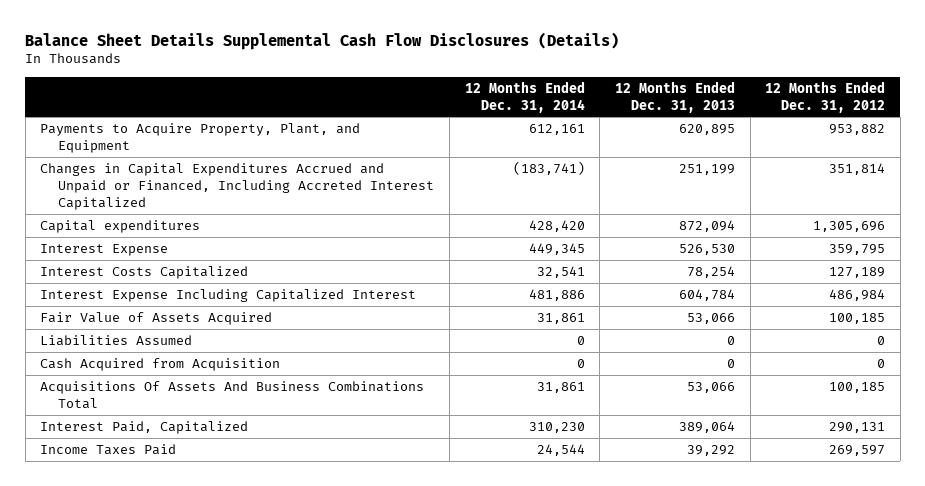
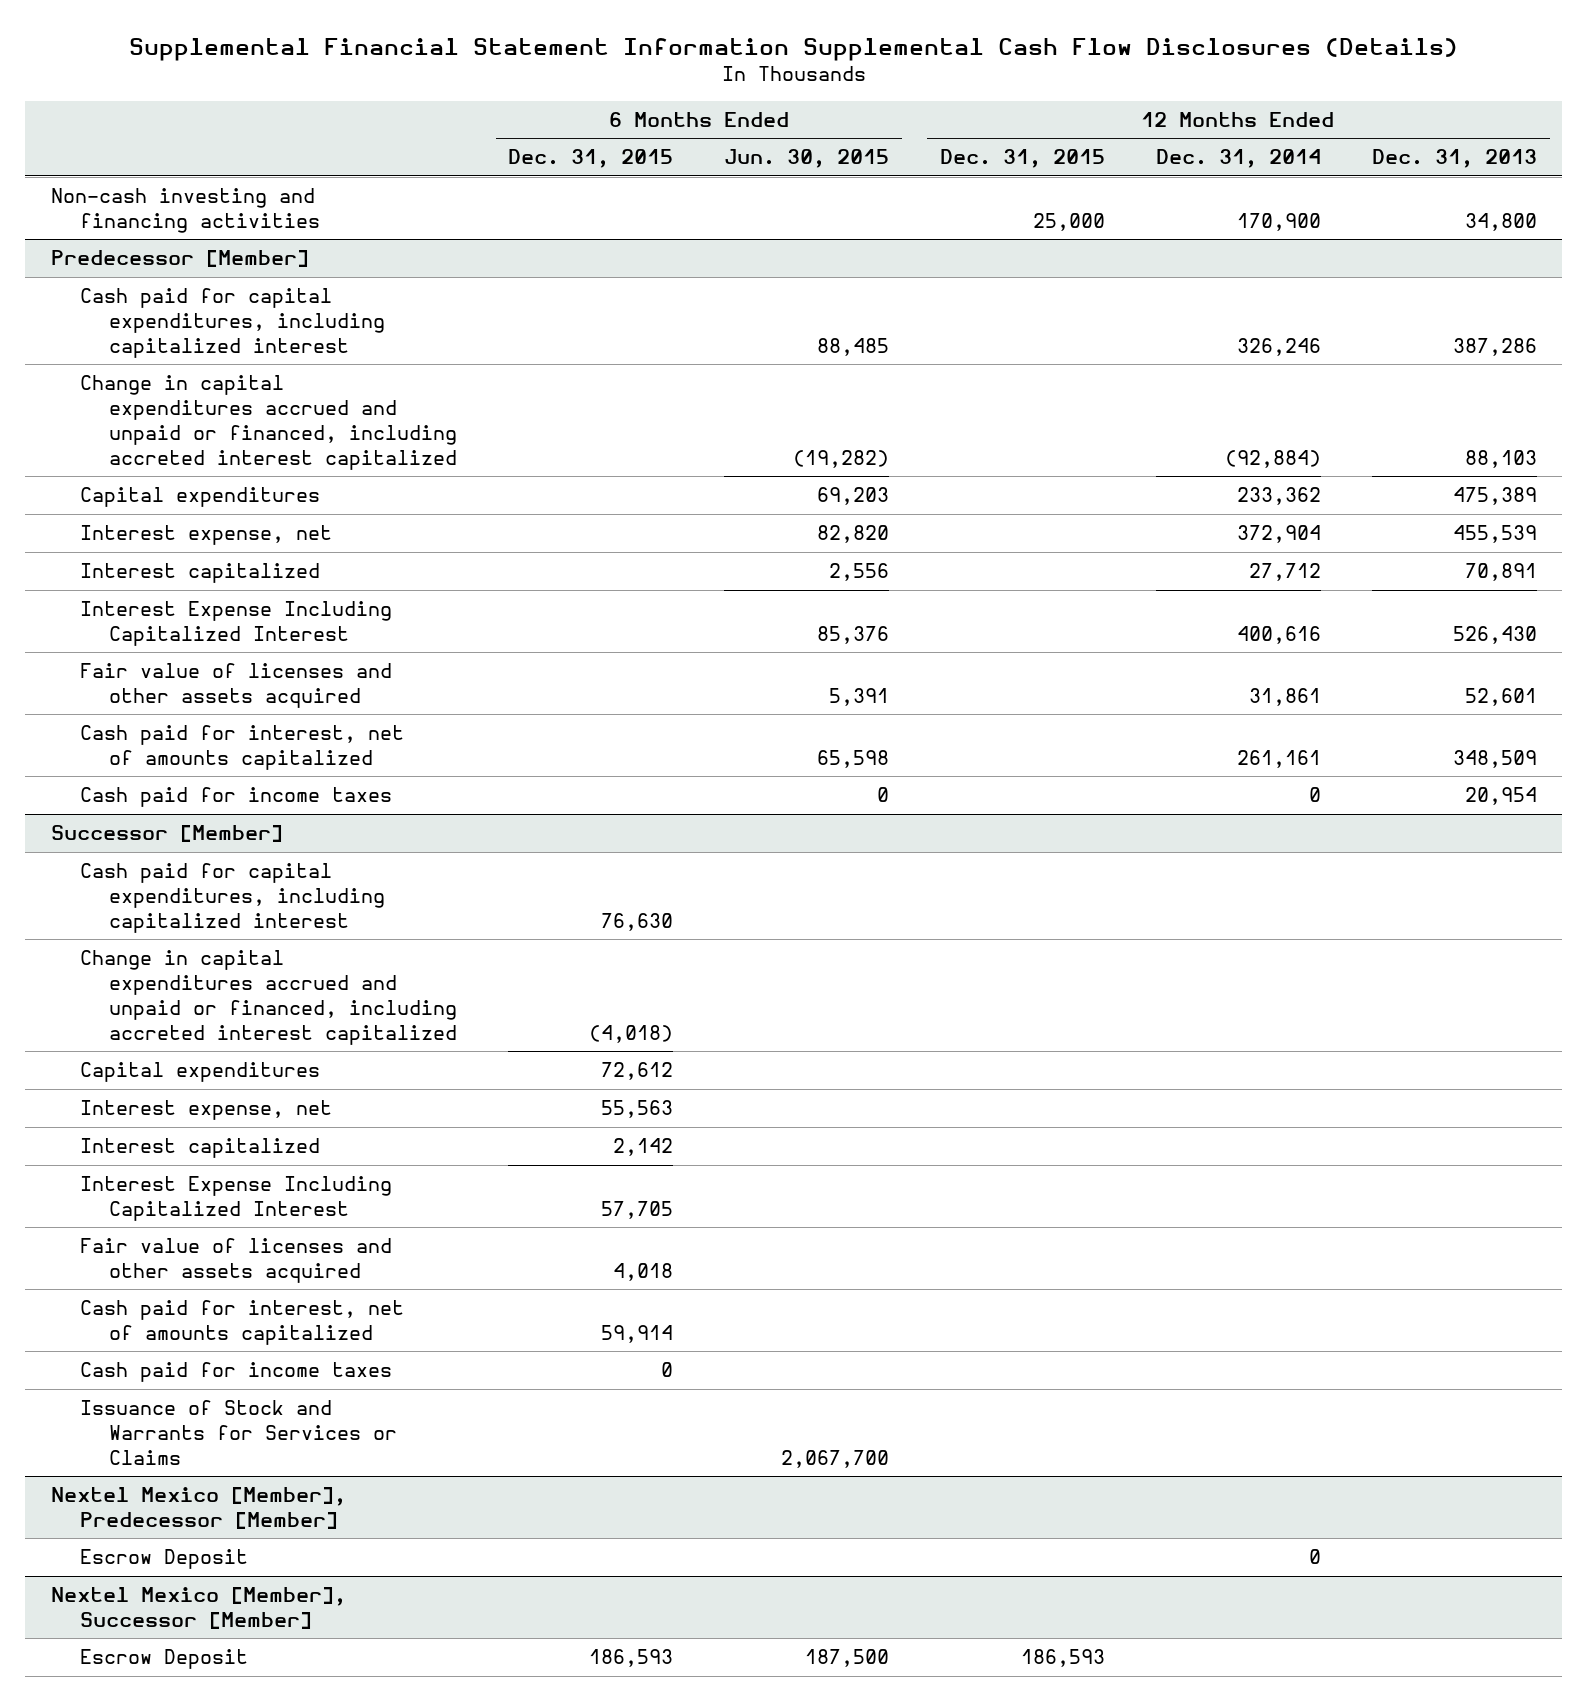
- Balance Sheet Details Supplemental Cash Flow Disclosures (Details)
+ Supplemental Financial Statement Information Supplemental Cash Flow Disclosures (Details)
- | 12 Months Ended Dec. 31, 2014 | 12 Months Ended Dec. 31, 2013 | 12 Months Ended Dec. 31, 2012
+ | 6 Months Ended Dec. 31, 2015 | 6 Months Ended Jun. 30, 2015 | 12 Months Ended Dec. 31, 2015 | 12 Months Ended Dec. 31, 2014 | 12 Months Ended Dec. 31, 2013
- Payments to Acquire Property, Plant, and Equipment | 612,161 | 620,895 | 953,882
- Changes in Capital Expenditures Accrued and Unpaid or Financed, Including Accreted Interest Capitalized | (183,741) | 251,199 | 351,814
- Capital expenditures | 428,420 | 872,094 | 1,305,696
- Interest Expense | 449,345 | 526,530 | 359,795
- Interest Costs Capitalized | 32,541 | 78,254 | 127,189
- Interest Expense Including Capitalized Interest | 481,886 | 604,784 | 486,984
- Fair Value of Assets Acquired | 31,861 | 53,066 | 100,185
- Liabilities Assumed | 0 | 0 | 0
- Cash Acquired from Acquisition | 0 | 0 | 0
- Acquisitions Of Assets And Business Combinations Total | 31,861 | 53,066 | 100,185
- Interest Paid, Capitalized | 310,230 | 389,064 | 290,131
- Income Taxes Paid | 24,544 | 39,292 | 269,597
+ Non-cash investing and financing activities | | | 25,000 | 170,900 | 34,800
+ Predecessor [Member]
+ Cash paid for capital expenditures, including capitalized interest | | 88,485 | | 326,246 | 387,286
+ Change in capital expenditures accrued and unpaid or financed, including accreted interest capitalized | | (19,282) | | (92,884) | 88,103
+ Capital expenditures | | 69,203 | | 233,362 | 475,389
+ Interest expense, net | | 82,820 | | 372,904 | 455,539
+ Interest capitalized | | 2,556 | | 27,712 | 70,891
+ Interest Expense Including Capitalized Interest | | 85,376 | | 400,616 | 526,430
+ Fair value of licenses and other assets acquired | | 5,391 | | 31,861 | 52,601
+ Cash paid for interest, net of amounts capitalized | | 65,598 | | 261,161 | 348,509
+ Cash paid for income taxes | | 0 | | 0 | 20,954
+ Successor [Member]
+ Cash paid for capital expenditures, including capitalized interest | 76,630 | | | |
+ Change in capital expenditures accrued and unpaid or financed, including accreted interest capitalized | (4,018) | | | |
+ Capital expenditures | 72,612 | | | |
+ Interest expense, net | 55,563 | | | |
+ Interest capitalized | 2,142 | | | |
+ Interest Expense Including Capitalized Interest | 57,705 | | | |
+ Fair value of licenses and other assets acquired | 4,018 | | | |
+ Cash paid for interest, net of amounts capitalized | 59,914 | | | |
+ Cash paid for income taxes | 0 | | | |
+ Issuance of Stock and Warrants for Services or Claims | | 2,067,700 | | |
+ Nextel Mexico [Member], Predecessor [Member]
+ Escrow Deposit | | | | 0 |
+ Nextel Mexico [Member], Successor [Member]
+ Escrow Deposit | 186,593 | 187,500 | 186,593 | |

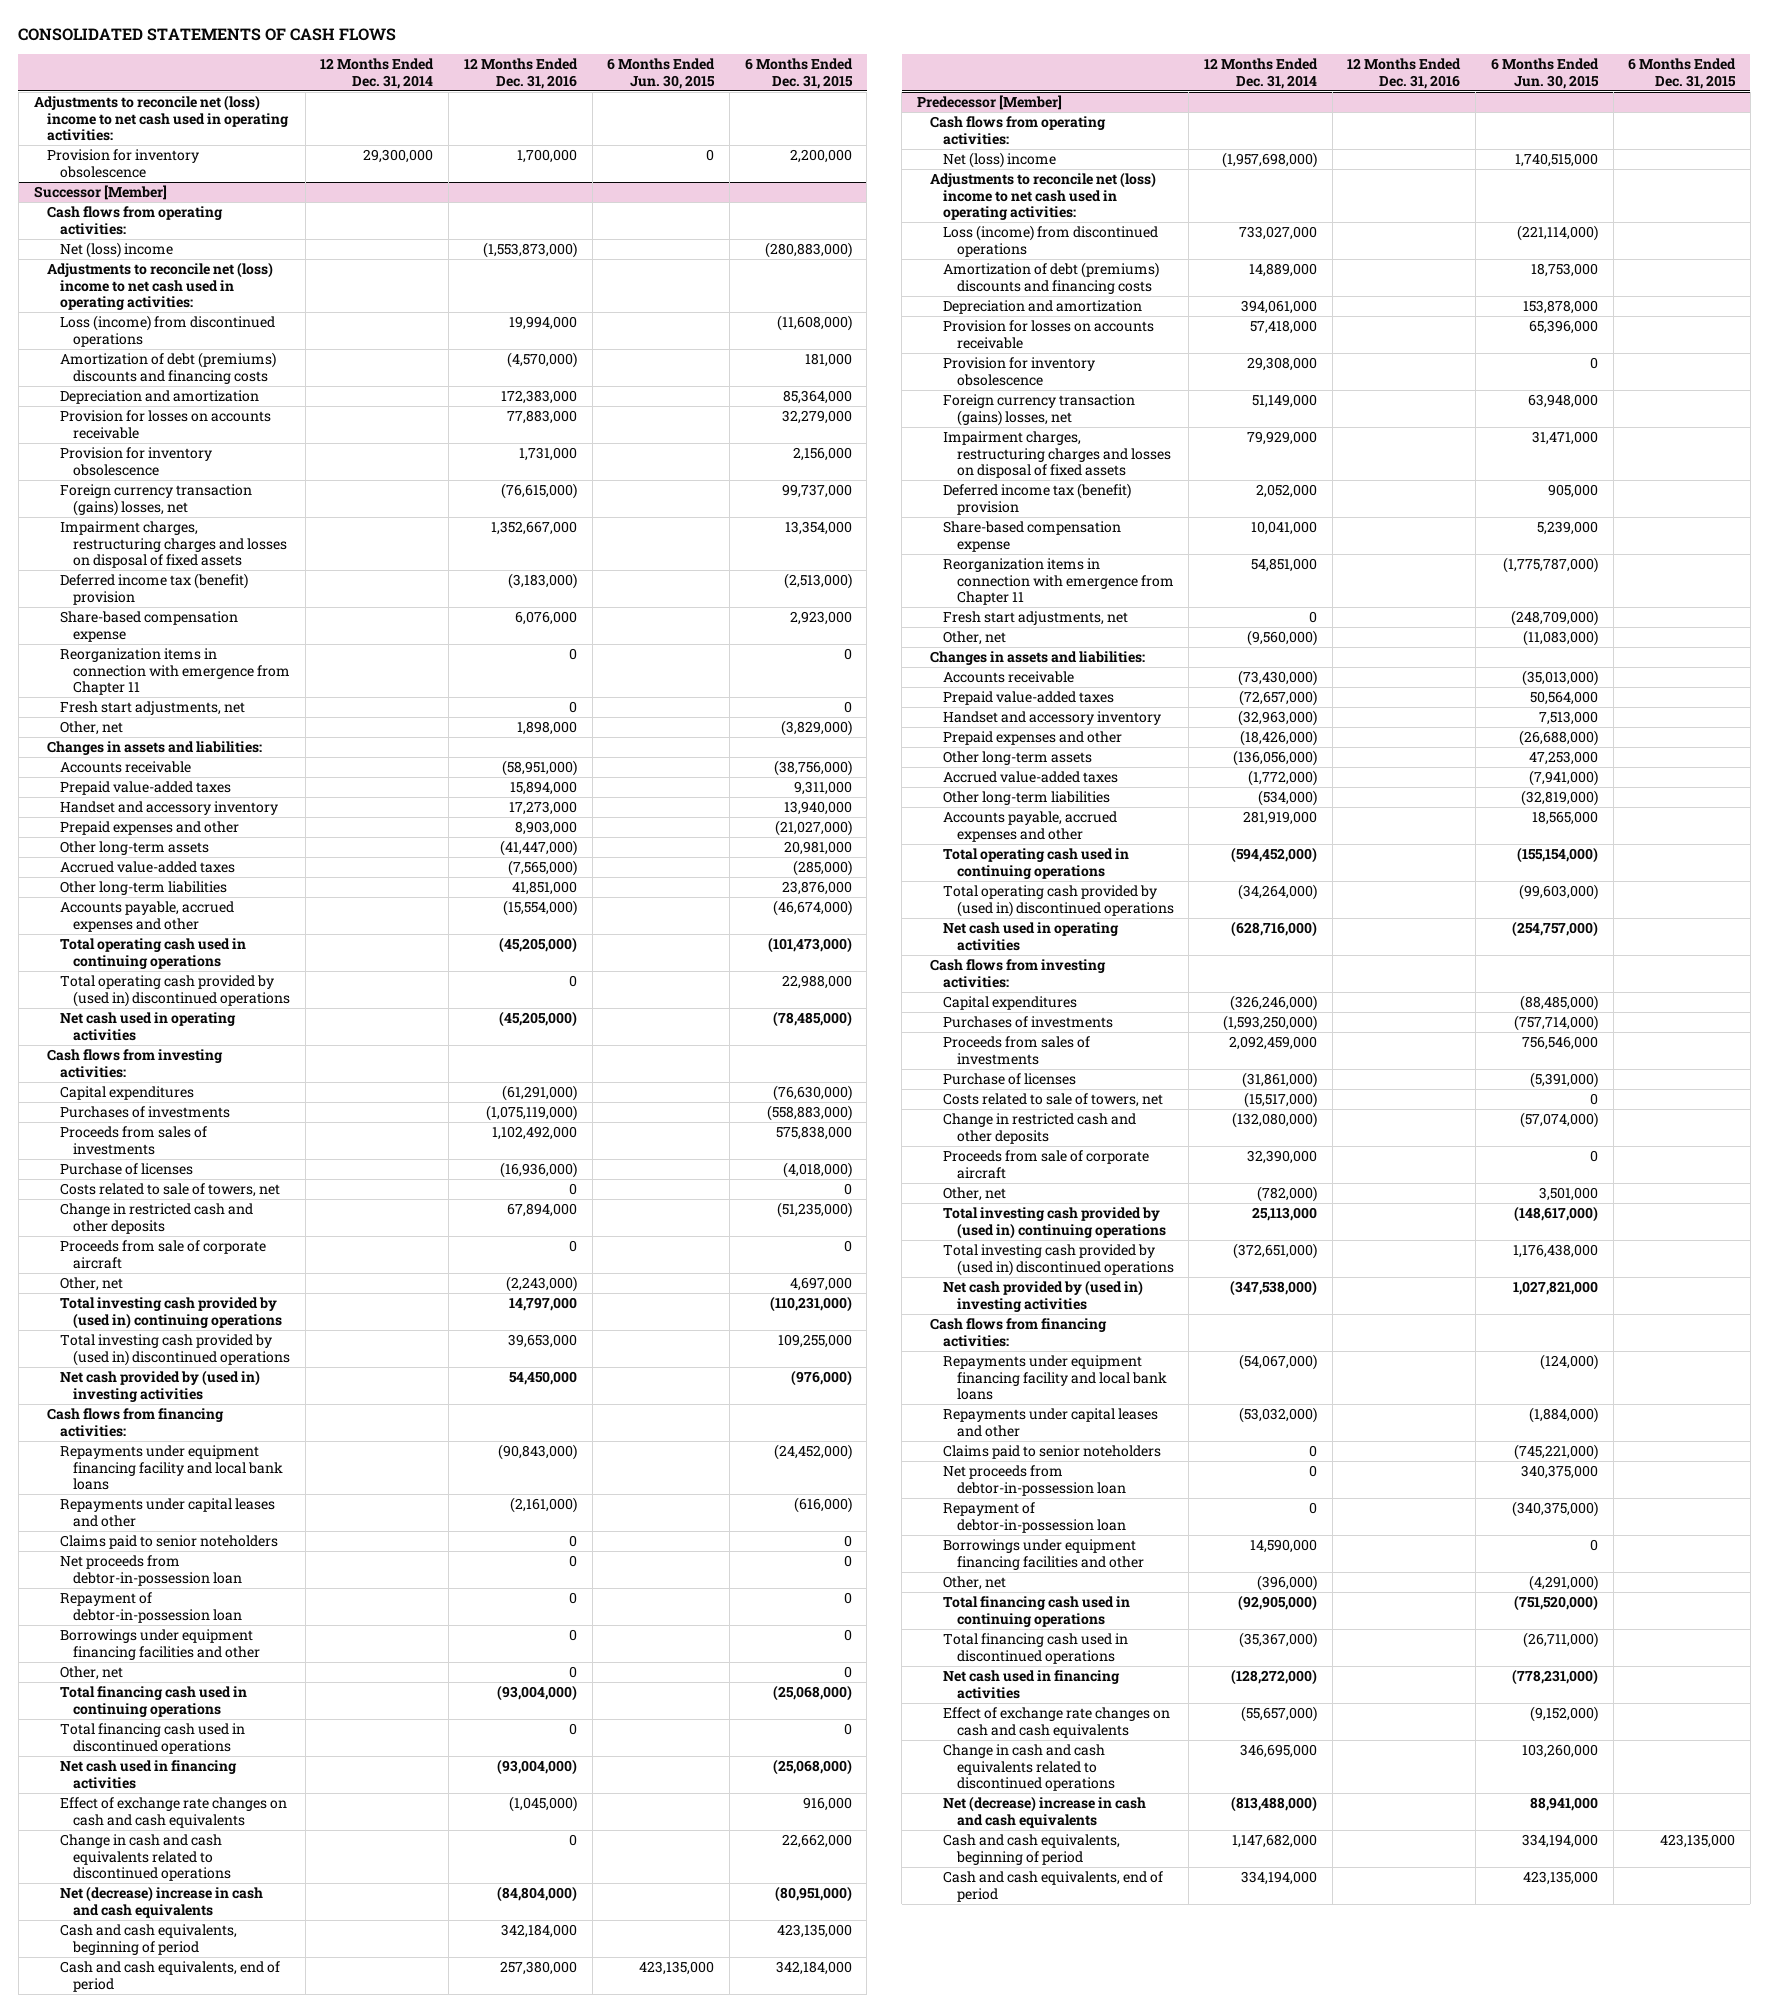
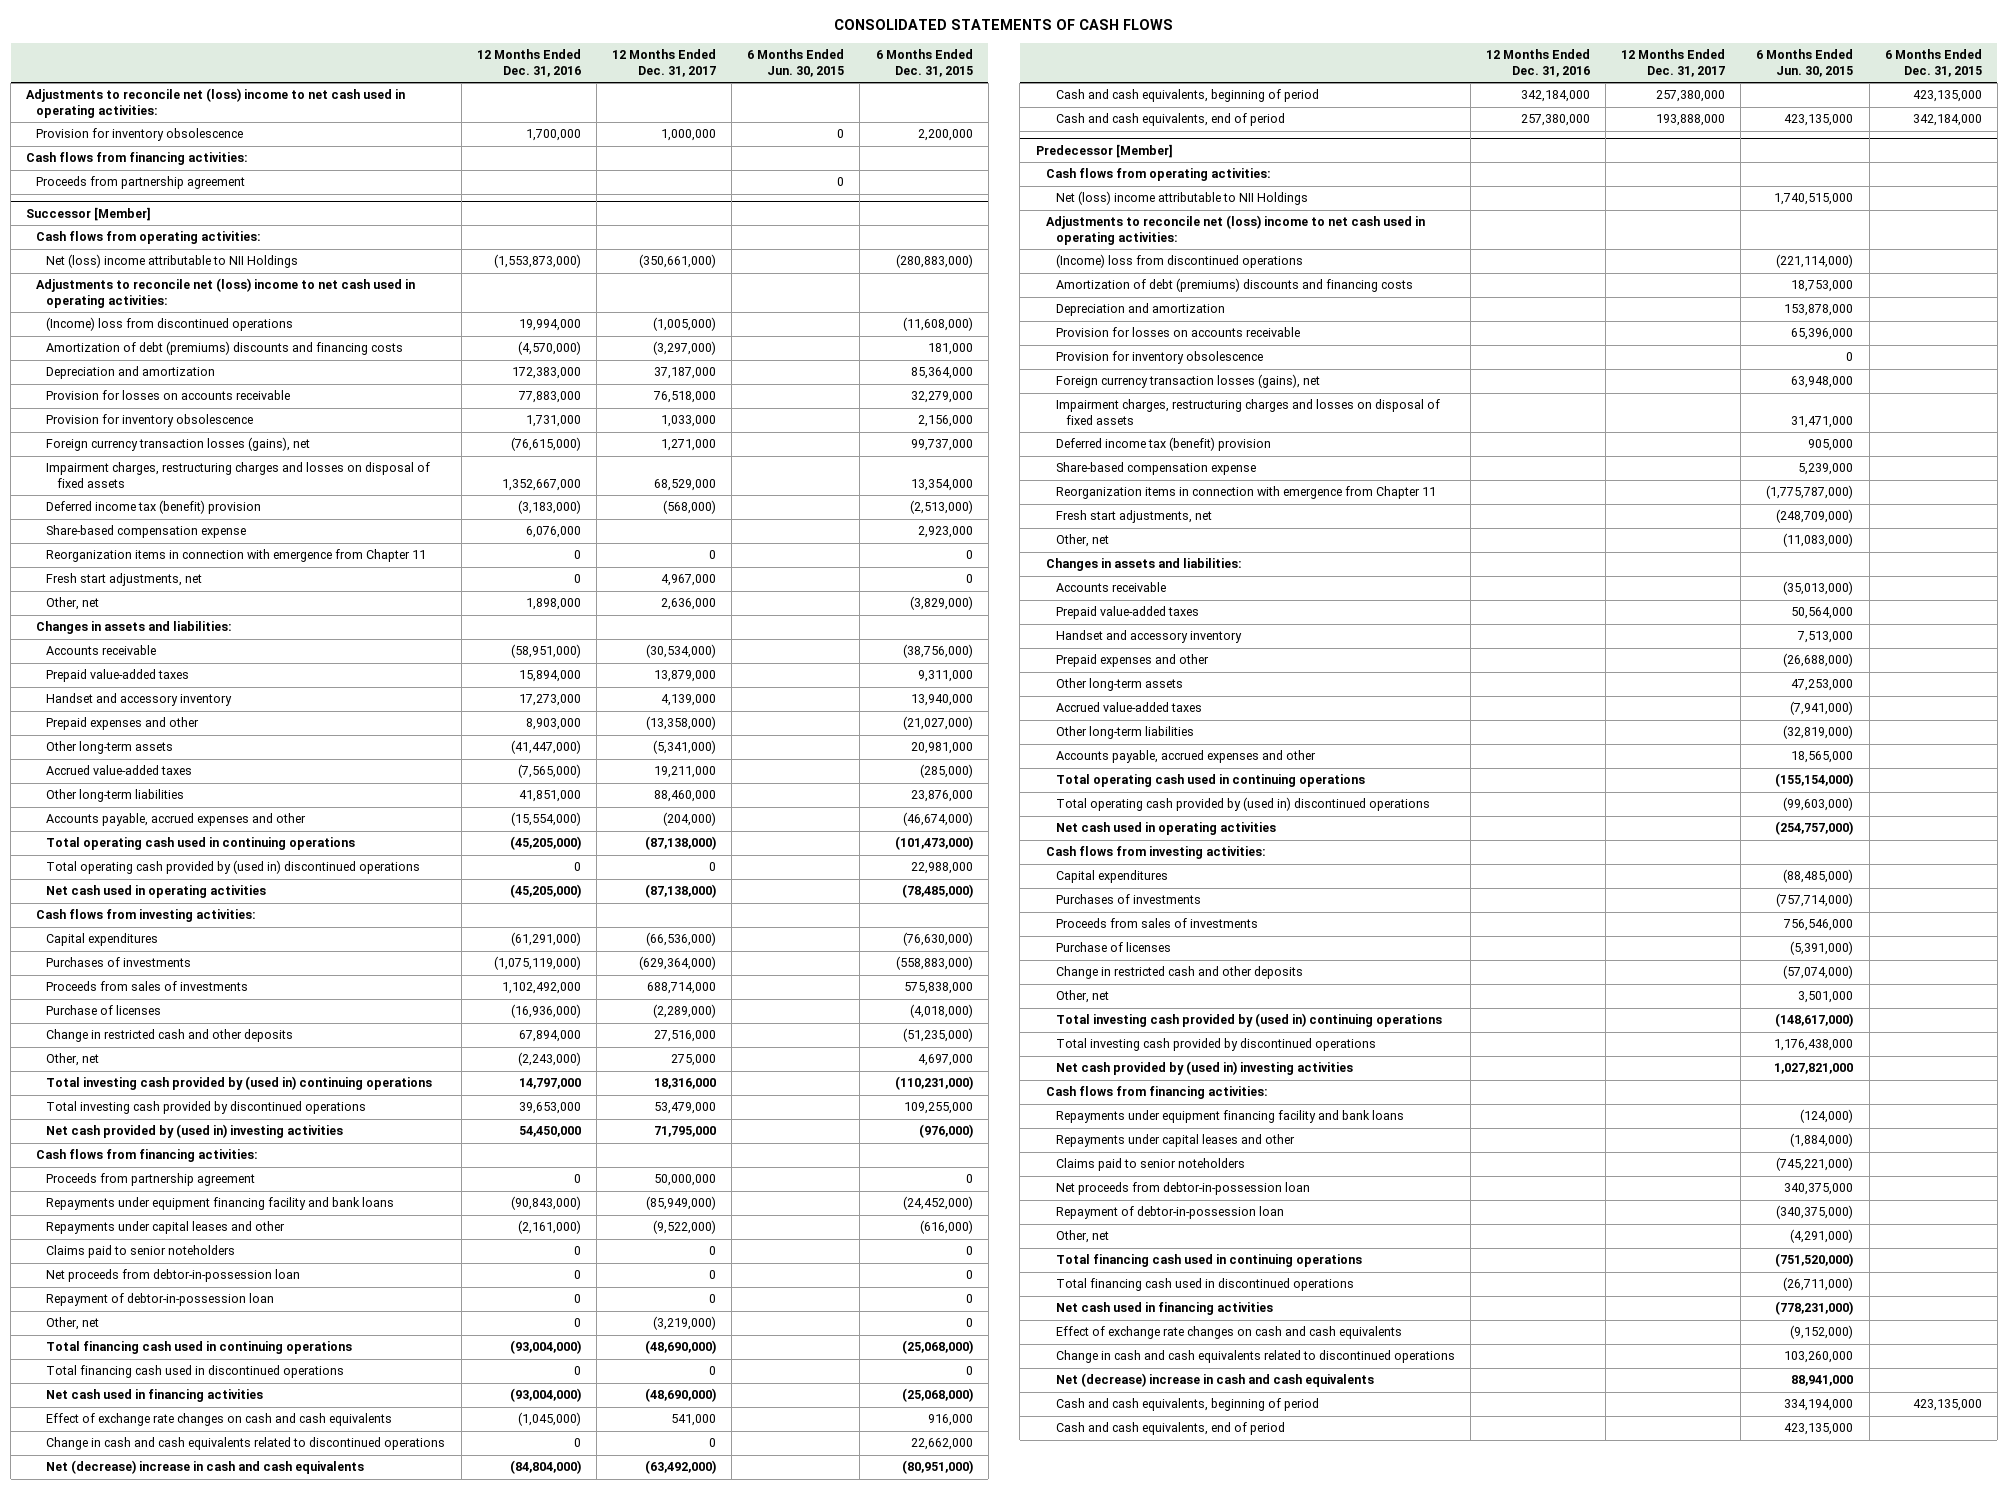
- | 12 Months Ended Dec. 31, 2014 | 12 Months Ended Dec. 31, 2016 | 6 Months Ended Jun. 30, 2015 | 6 Months Ended Dec. 31, 2015
+ | 12 Months Ended Dec. 31, 2016 | 12 Months Ended Dec. 31, 2017 | 6 Months Ended Jun. 30, 2015 | 6 Months Ended Dec. 31, 2015
+ Cash flows from financing activities:
+ Proceeds from partnership agreement | | | 0 |
@ Successor [Member]
- Net (loss) income | | (1,553,873,000) | | (280,883,000)
+ Net (loss) income attributable to NII Holdings | (1,553,873,000) | (350,661,000) | | (280,883,000)
- Loss (income) from discontinued operations | | 19,994,000 | | (11,608,000)
+ (Income) loss from discontinued operations | 19,994,000 | (1,005,000) | | (11,608,000)
- Foreign currency transaction (gains) losses, net | | (76,615,000) | | 99,737,000
+ Foreign currency transaction losses (gains), net | (76,615,000) | 1,271,000 | | 99,737,000
- Costs related to sale of towers, net | | 0 | | 0
- Proceeds from sale of corporate aircraft | | 0 | | 0
- Total investing cash provided by (used in) discontinued operations | | 39,653,000 | | 109,255,000
+ Total investing cash provided by discontinued operations | 39,653,000 | 53,479,000 | | 109,255,000
- Repayments under equipment financing facility and local bank loans | | (90,843,000) | | (24,452,000)
+ Proceeds from partnership agreement | 0 | 50,000,000 | | 0
+ Repayments under equipment financing facility and bank loans | (90,843,000) | (85,949,000) | | (24,452,000)
- Borrowings under equipment financing facilities and other | | 0 | | 0
@ Predecessor [Member]
- Net (loss) income | (1,957,698,000) | | 1,740,515,000 |
+ Net (loss) income attributable to NII Holdings | | | 1,740,515,000 |
- Loss (income) from discontinued operations | 733,027,000 | | (221,114,000) |
+ (Income) loss from discontinued operations | | | (221,114,000) |
- Foreign currency transaction (gains) losses, net | 51,149,000 | | 63,948,000 |
+ Foreign currency transaction losses (gains), net | | | 63,948,000 |
- Costs related to sale of towers, net | (15,517,000) | | 0 |
- Proceeds from sale of corporate aircraft | 32,390,000 | | 0 |
- Total investing cash provided by (used in) discontinued operations | (372,651,000) | | 1,176,438,000 |
+ Total investing cash provided by discontinued operations | | | 1,176,438,000 |
- Repayments under equipment financing facility and local bank loans | (54,067,000) | | (124,000) |
+ Repayments under equipment financing facility and bank loans | | | (124,000) |
- Borrowings under equipment financing facilities and other | 14,590,000 | | 0 |

